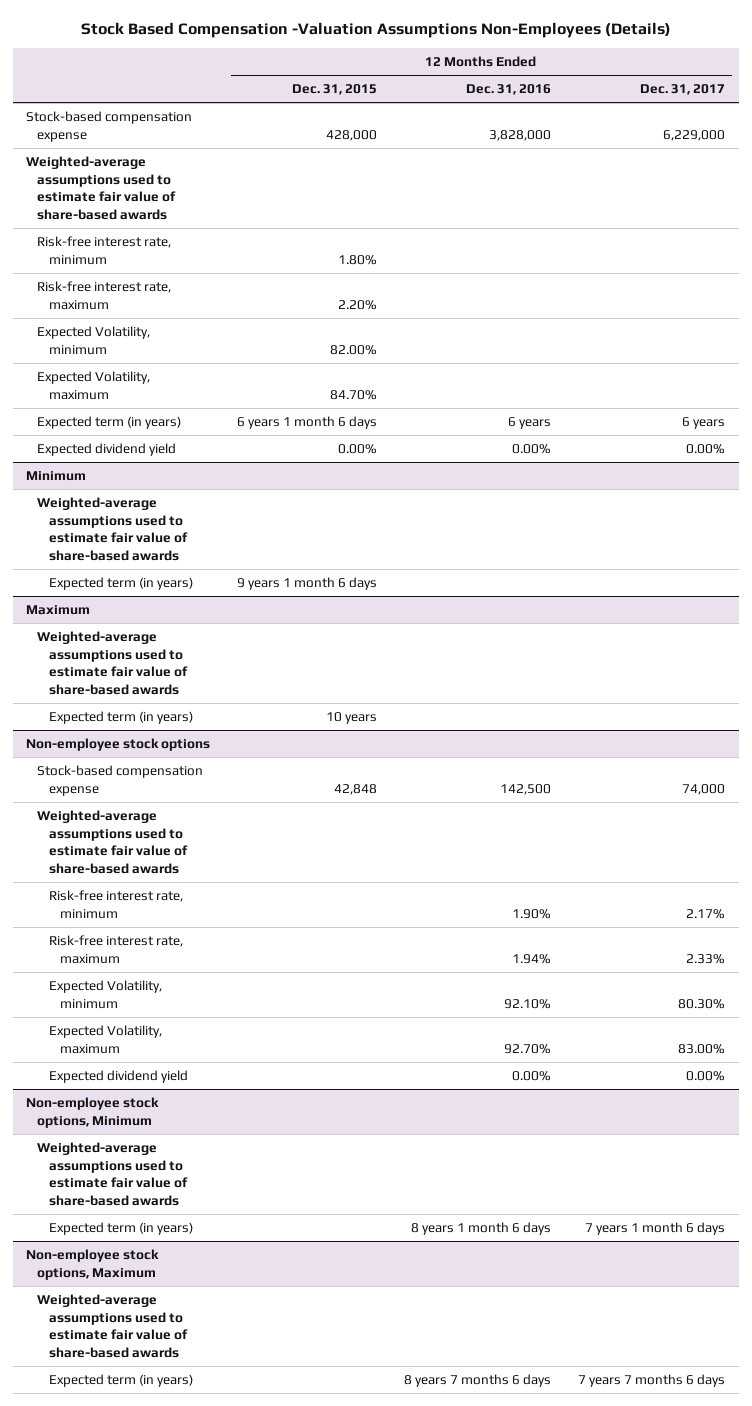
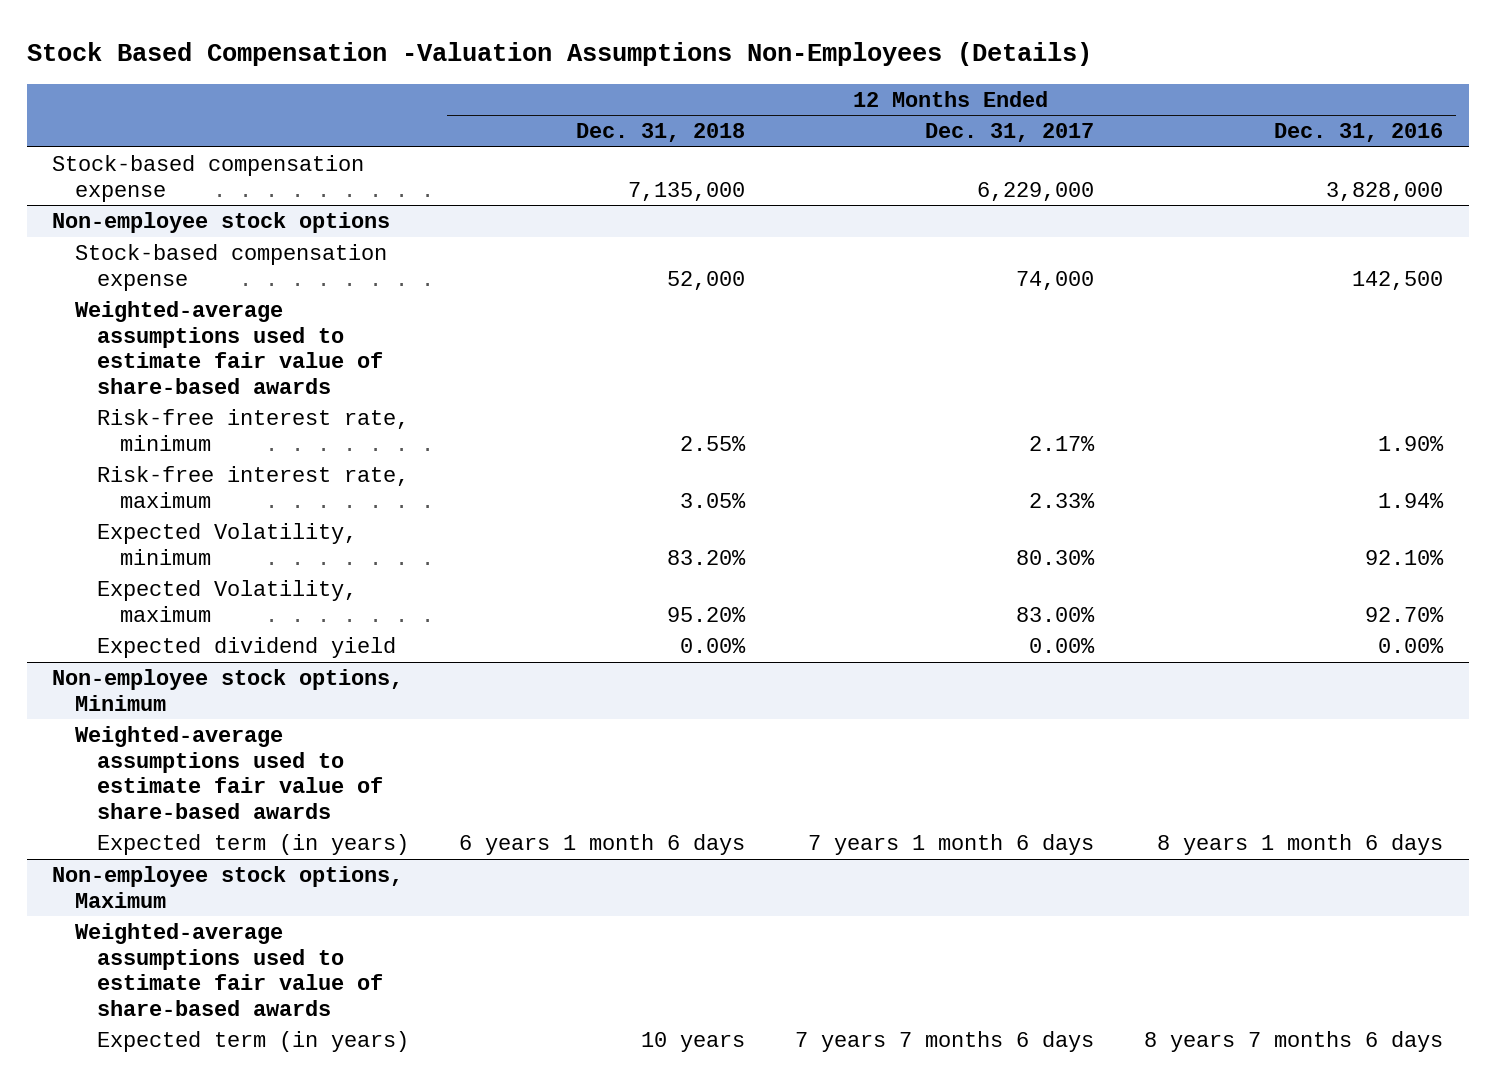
- | 12 Months Ended Dec. 31, 2015 | 12 Months Ended Dec. 31, 2016 | 12 Months Ended Dec. 31, 2017
+ | 12 Months Ended Dec. 31, 2018 | 12 Months Ended Dec. 31, 2017 | 12 Months Ended Dec. 31, 2016
- Weighted-average assumptions used to estimate fair value of share-based awards
- Risk-free interest rate, minimum | 1.80% | |
- Risk-free interest rate, maximum | 2.20% | |
- Expected Volatility, minimum | 82.00% | |
- Expected Volatility, maximum | 84.70% | |
- Expected term (in years) | 6 years 1 month 6 days | 6 years | 6 years
- Expected dividend yield | 0.00% | 0.00% | 0.00%
- Minimum
- Weighted-average assumptions used to estimate fair value of share-based awards
- Expected term (in years) | 9 years 1 month 6 days | |
- Maximum
- Weighted-average assumptions used to estimate fair value of share-based awards
- Expected term (in years) | 10 years | |

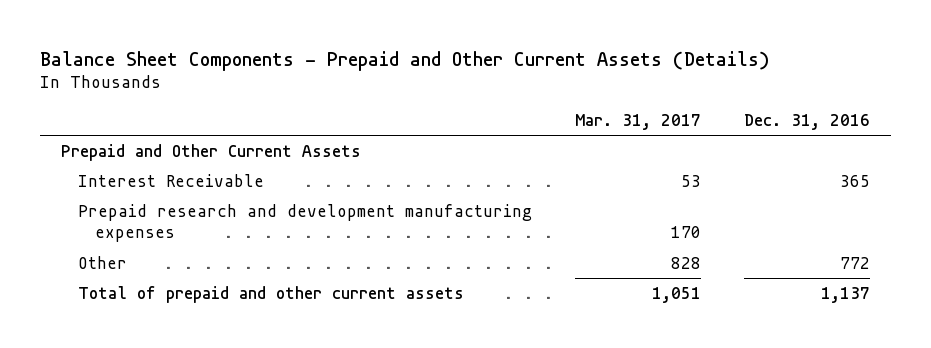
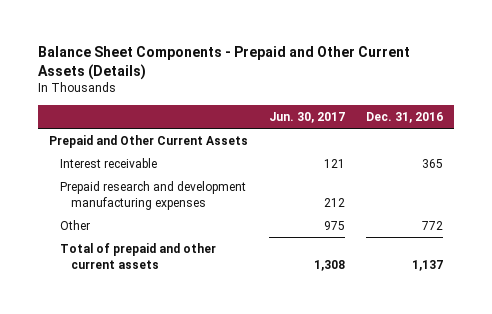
- | Mar. 31, 2017 | Dec. 31, 2016
+ | Jun. 30, 2017 | Dec. 31, 2016
- Interest Receivable | 53 | 365
+ Interest receivable | 121 | 365

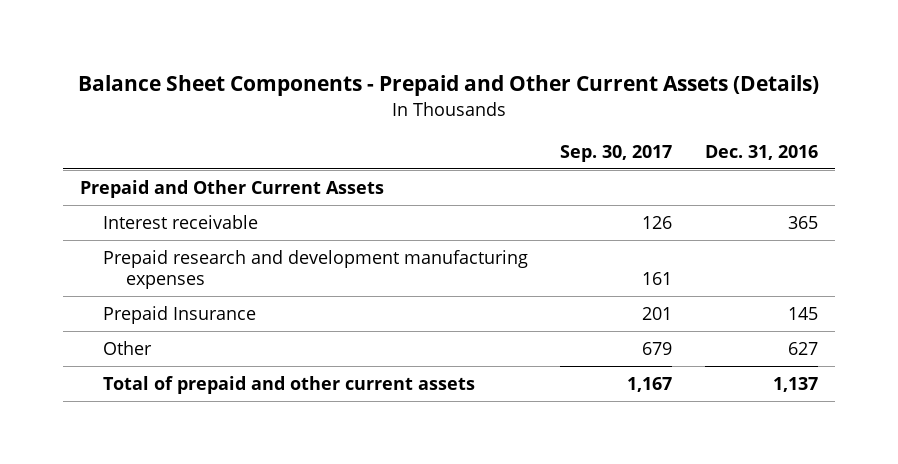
- | Jun. 30, 2017 | Dec. 31, 2016
+ | Sep. 30, 2017 | Dec. 31, 2016
- Other | 975 | 772
+ Prepaid Insurance | 201 | 145
+ Other | 679 | 627

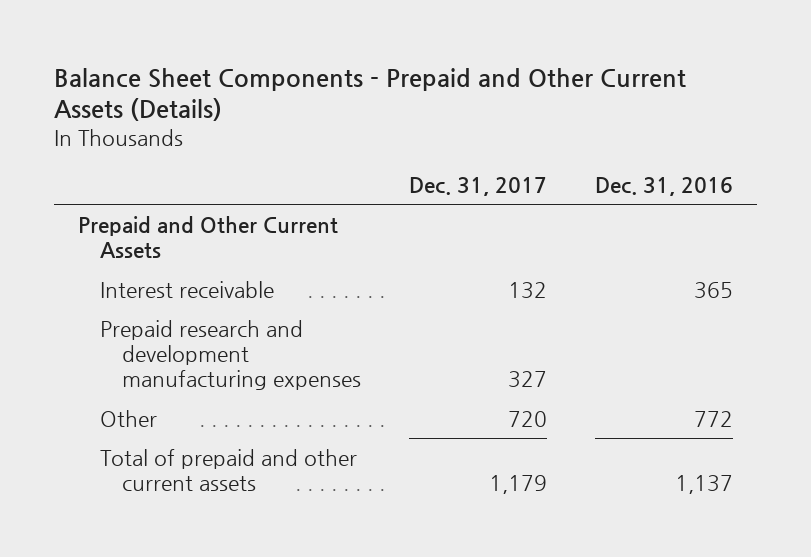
- | Sep. 30, 2017 | Dec. 31, 2016
+ | Dec. 31, 2017 | Dec. 31, 2016
- Prepaid Insurance | 201 | 145
- Other | 679 | 627
+ Other | 720 | 772

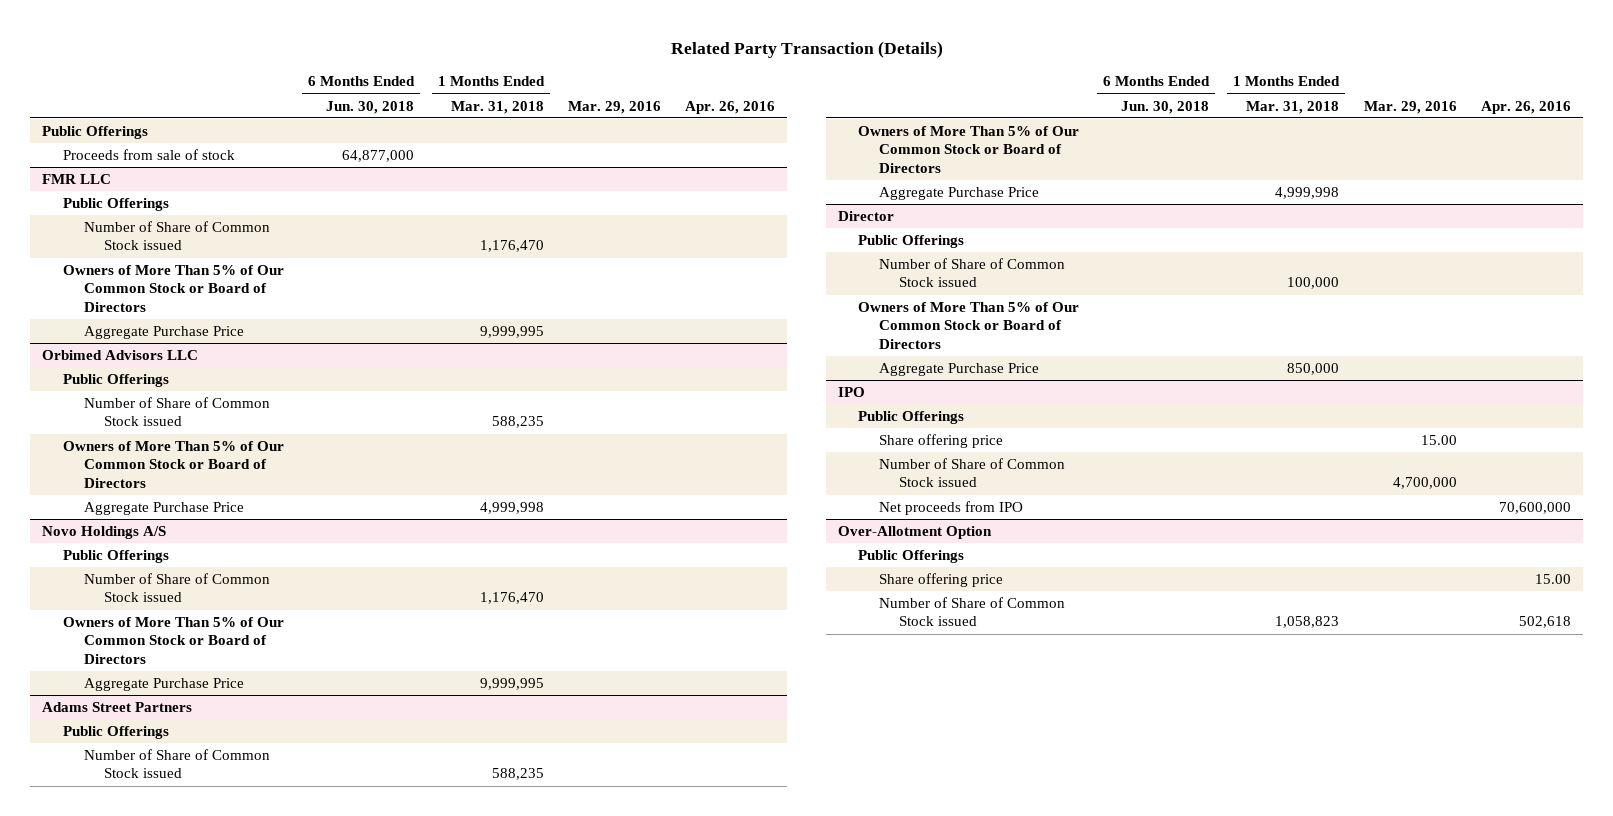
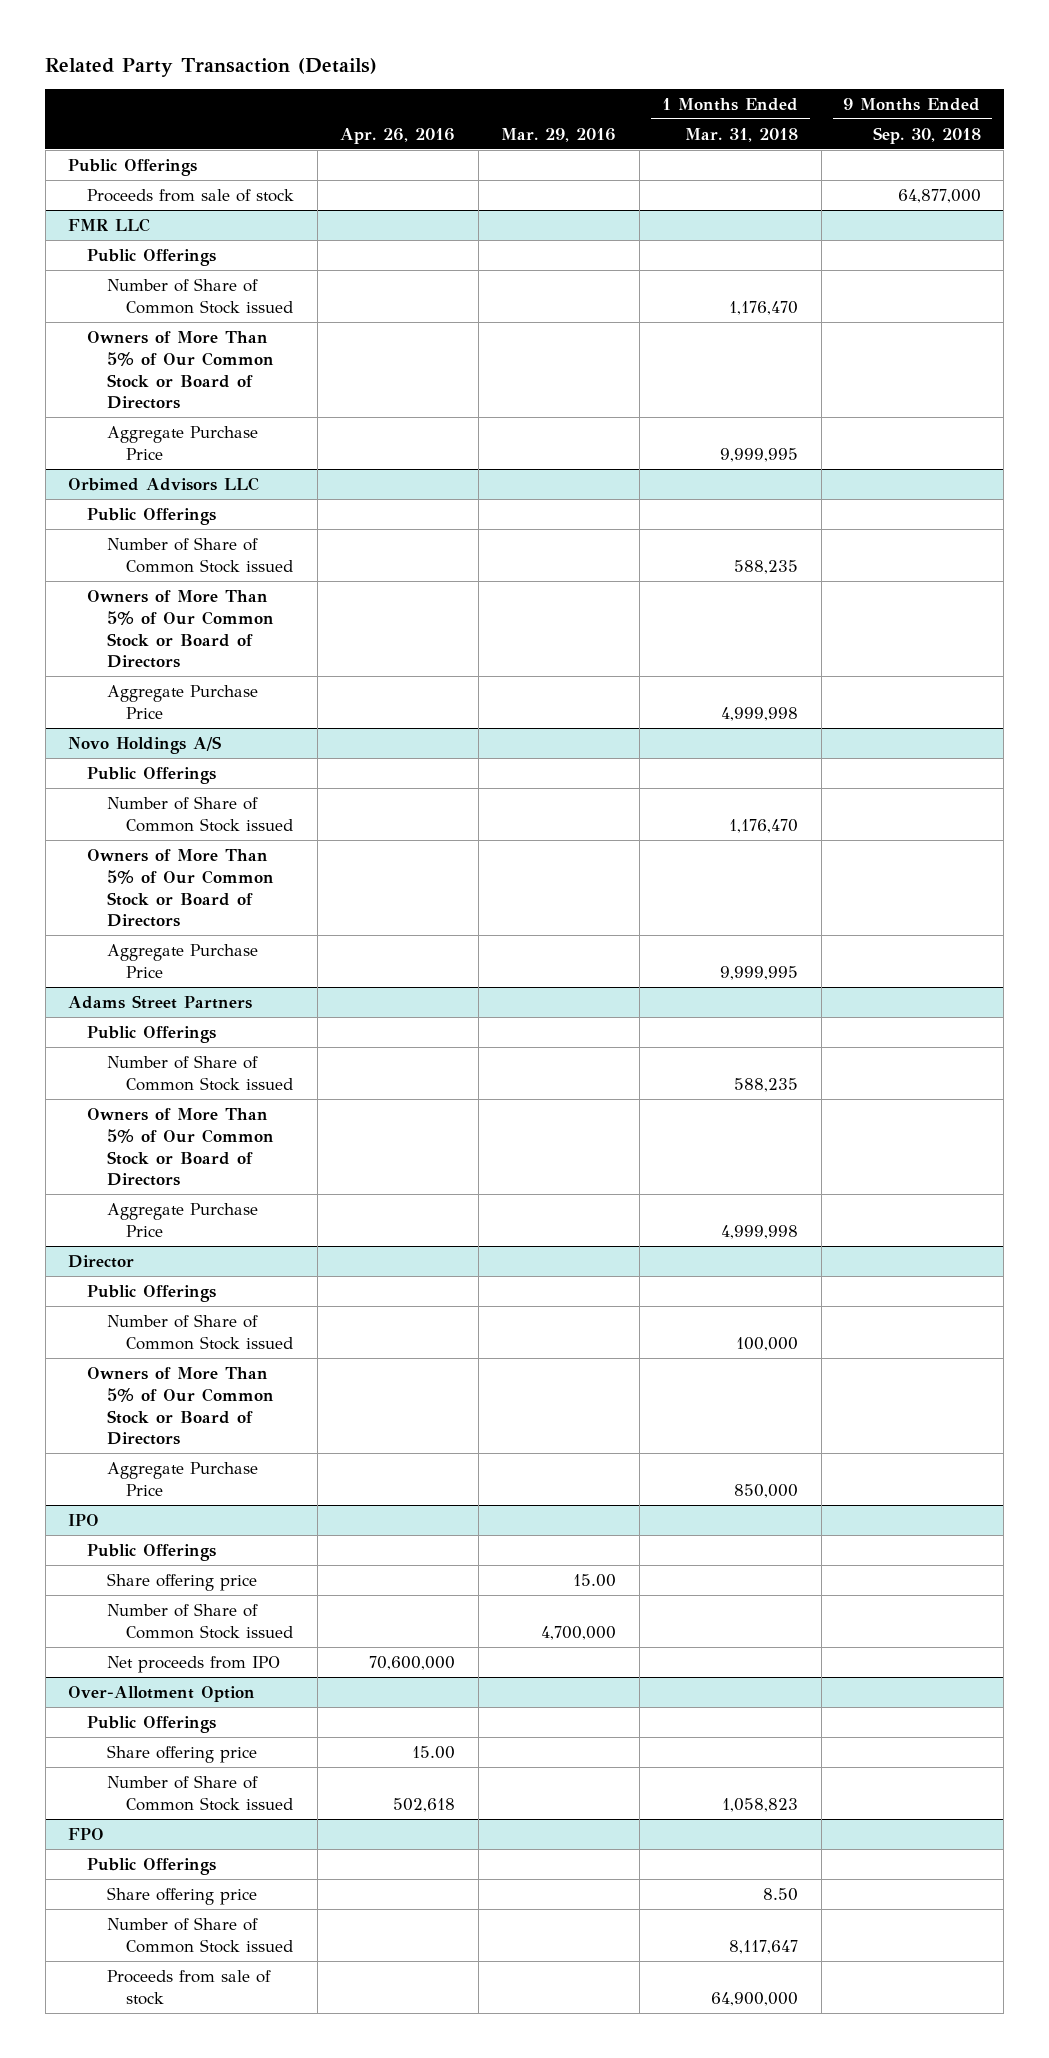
- | 6 Months Ended Jun. 30, 2018 | 1 Months Ended Mar. 31, 2018 | Mar. 29, 2016 | Apr. 26, 2016
+ | Apr. 26, 2016 | Mar. 29, 2016 | 1 Months Ended Mar. 31, 2018 | 9 Months Ended Sep. 30, 2018
+ FPO
+ Public Offerings
+ Share offering price | | | 8.50 |
+ Number of Share of Common Stock issued | | | 8,117,647 |
+ Proceeds from sale of stock | | | 64,900,000 |

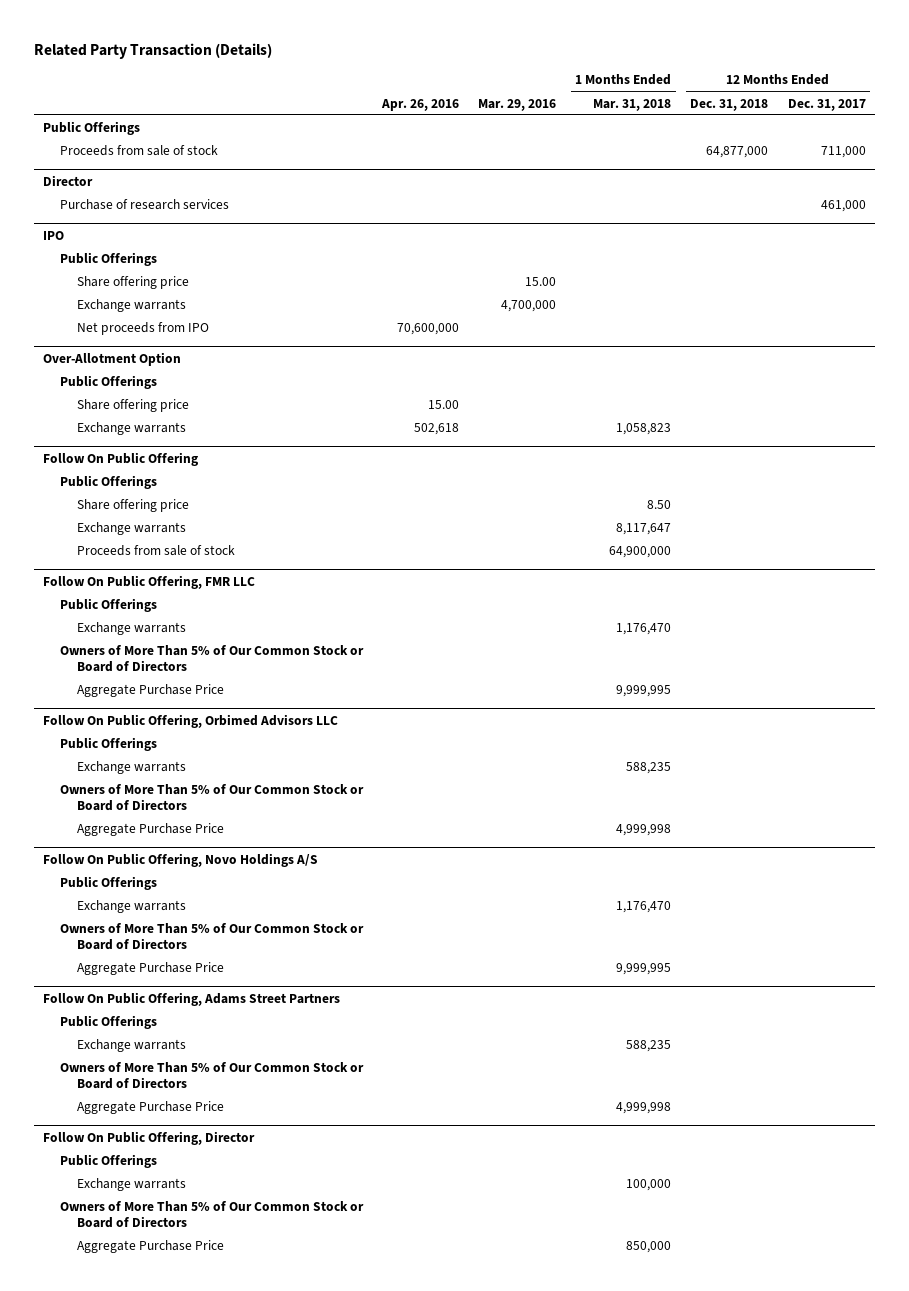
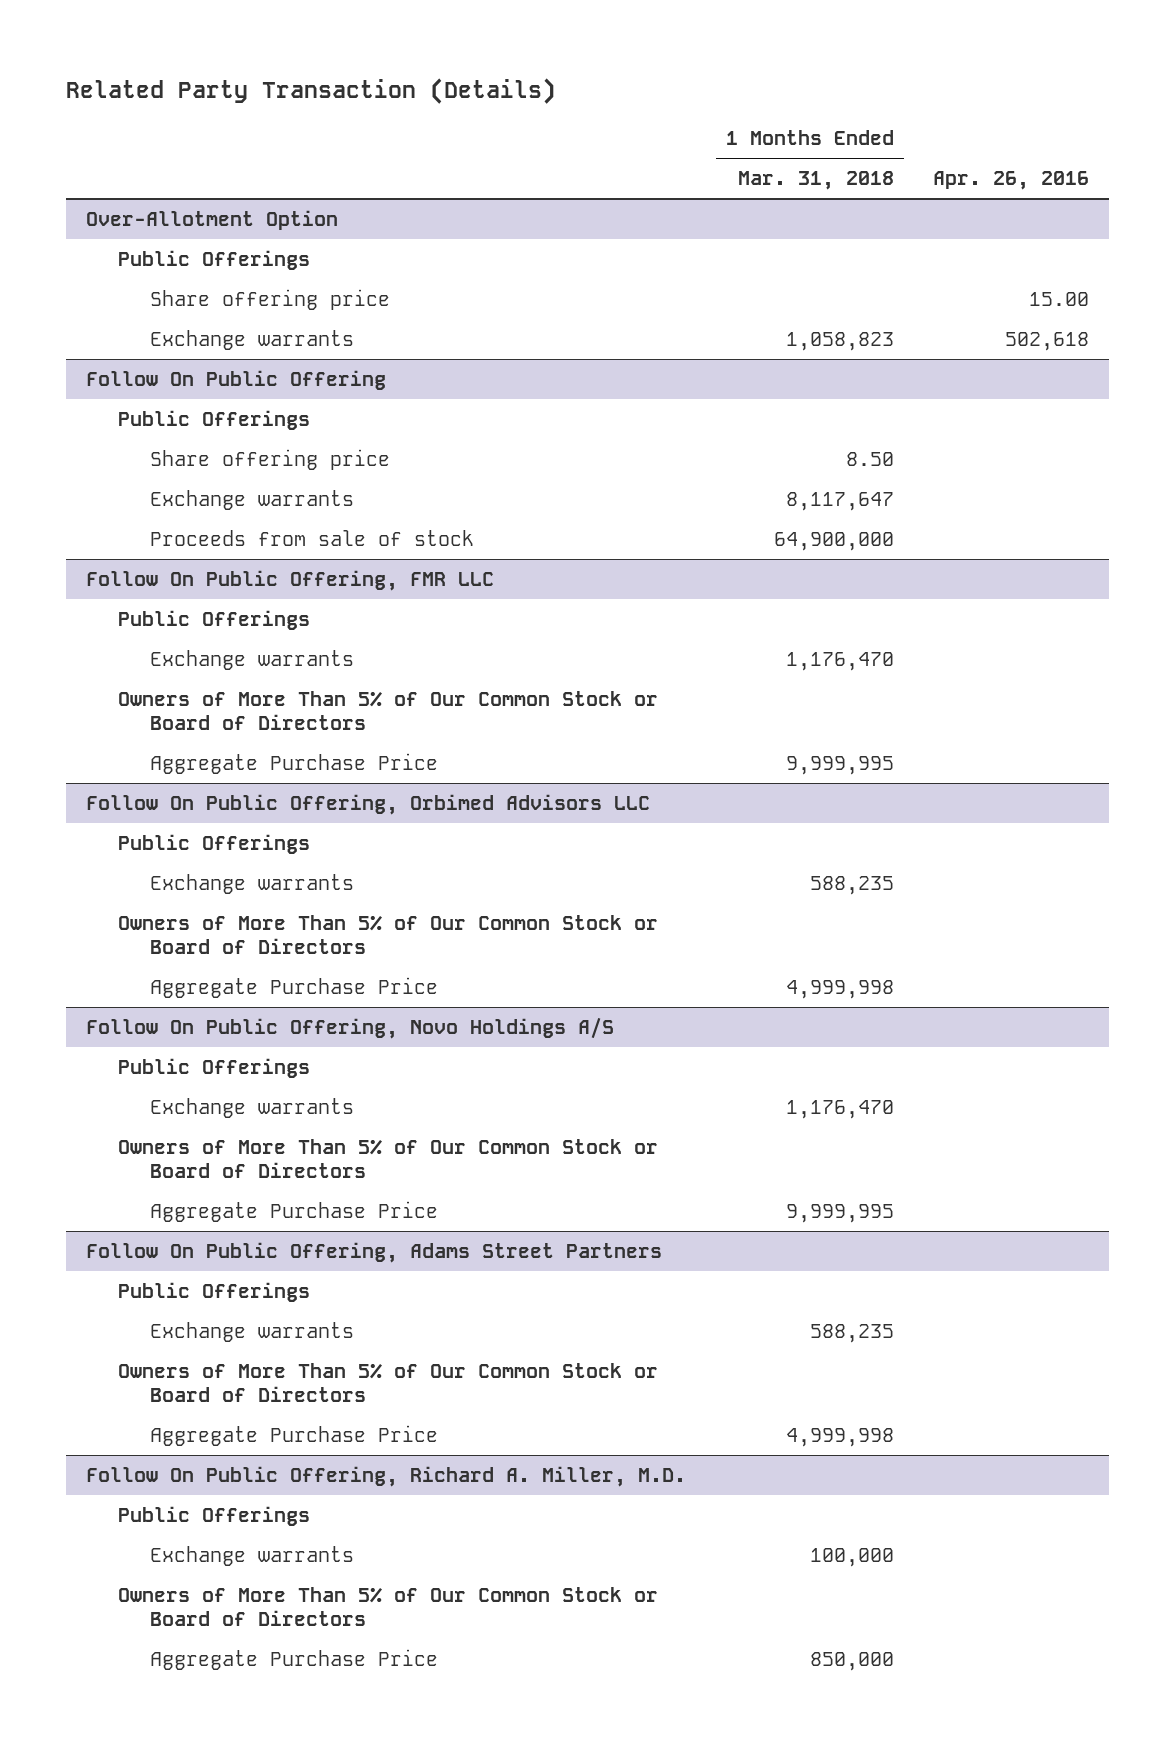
- | Apr. 26, 2016 | Mar. 29, 2016 | 1 Months Ended Mar. 31, 2018 | 12 Months Ended Dec. 31, 2018 | 12 Months Ended Dec. 31, 2017
+ | 1 Months Ended Mar. 31, 2018 | Apr. 26, 2016
- Public Offerings
- Proceeds from sale of stock | | | | 64,877,000 | 711,000
- Director
- Purchase of research services | | | | | 461,000
- IPO
- Public Offerings
- Share offering price | | 15.00 | | |
- Exchange warrants | | 4,700,000 | | |
- Net proceeds from IPO | 70,600,000 | | | |
- Follow On Public Offering, Director
+ Follow On Public Offering, Richard A. Miller, M.D.

